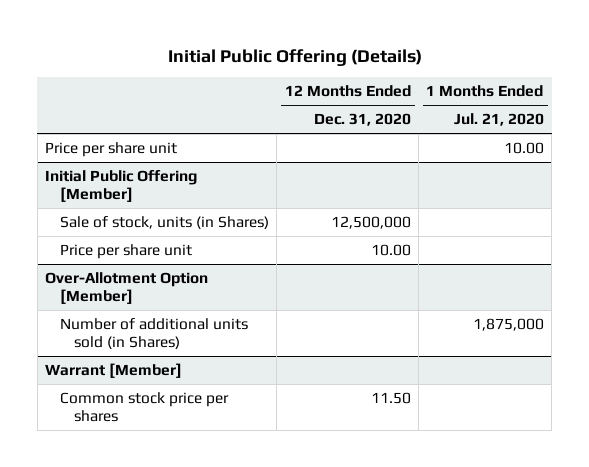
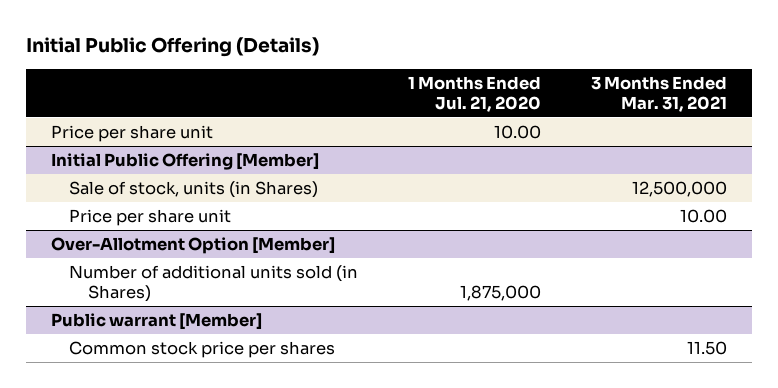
- | 12 Months Ended Dec. 31, 2020 | 1 Months Ended Jul. 21, 2020
+ | 1 Months Ended Jul. 21, 2020 | 3 Months Ended Mar. 31, 2021
- Warrant [Member]
+ Public warrant [Member]

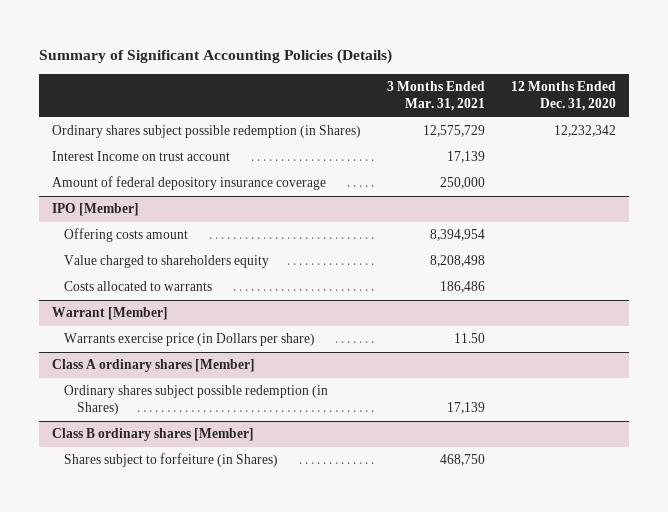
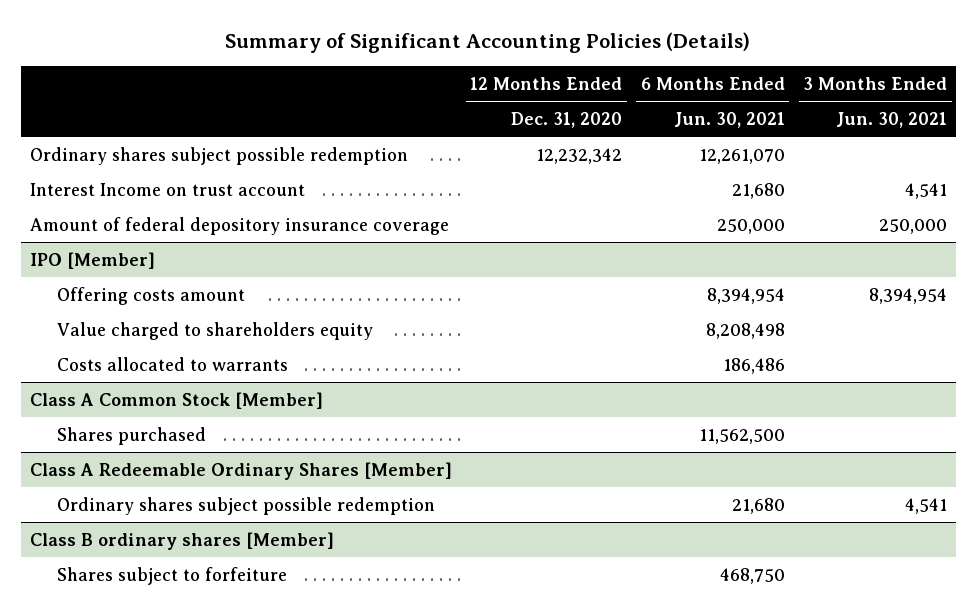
- | 3 Months Ended Mar. 31, 2021 | 12 Months Ended Dec. 31, 2020
+ | 12 Months Ended Dec. 31, 2020 | 6 Months Ended Jun. 30, 2021 | 3 Months Ended Jun. 30, 2021
- Ordinary shares subject possible redemption (in Shares) | 12,575,729 | 12,232,342
+ Ordinary shares subject possible redemption | 12,232,342 | 12,261,070 |
- Warrant [Member]
- Warrants exercise price (in Dollars per share) | 11.50 |
- Class A ordinary shares [Member]
- Ordinary shares subject possible redemption (in Shares) | 17,139 |
+ Class A Common Stock [Member]
+ Shares purchased | | 11,562,500 |
+ Class A Redeemable Ordinary Shares [Member]
+ Ordinary shares subject possible redemption | | 21,680 | 4,541
@ Class B ordinary shares [Member]
- Shares subject to forfeiture (in Shares) | 468,750 |
+ Shares subject to forfeiture | | 468,750 |

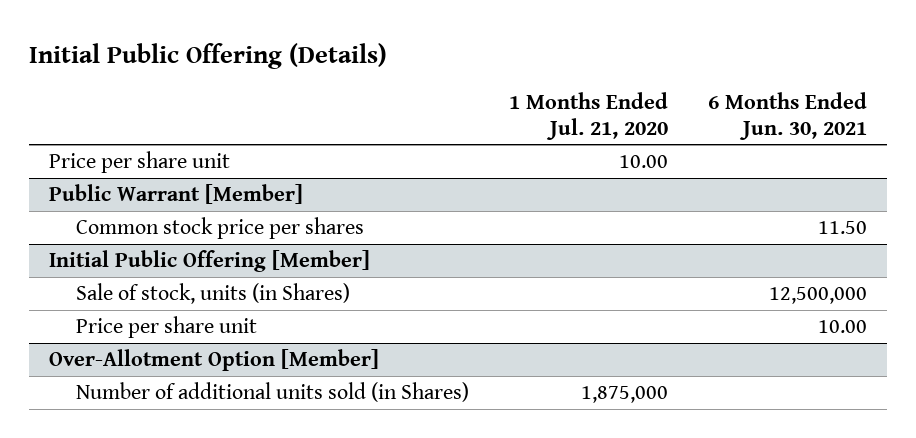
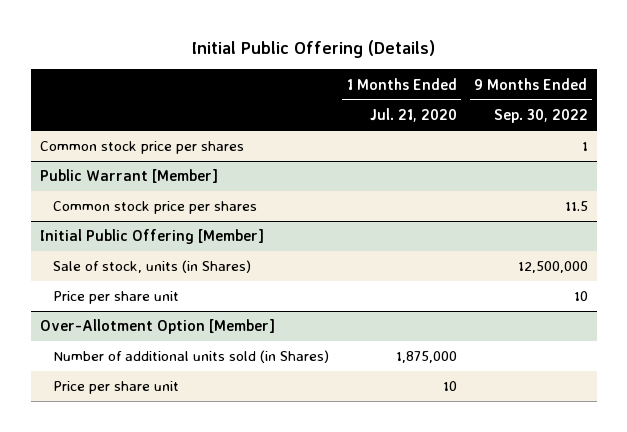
- | 1 Months Ended Jul. 21, 2020 | 6 Months Ended Jun. 30, 2021
+ | 1 Months Ended Jul. 21, 2020 | 9 Months Ended Sep. 30, 2022
- Price per share unit | 10.00 |
+ Common stock price per shares | | 1
@ Over-Allotment Option [Member]
+ Price per share unit | 10 |

